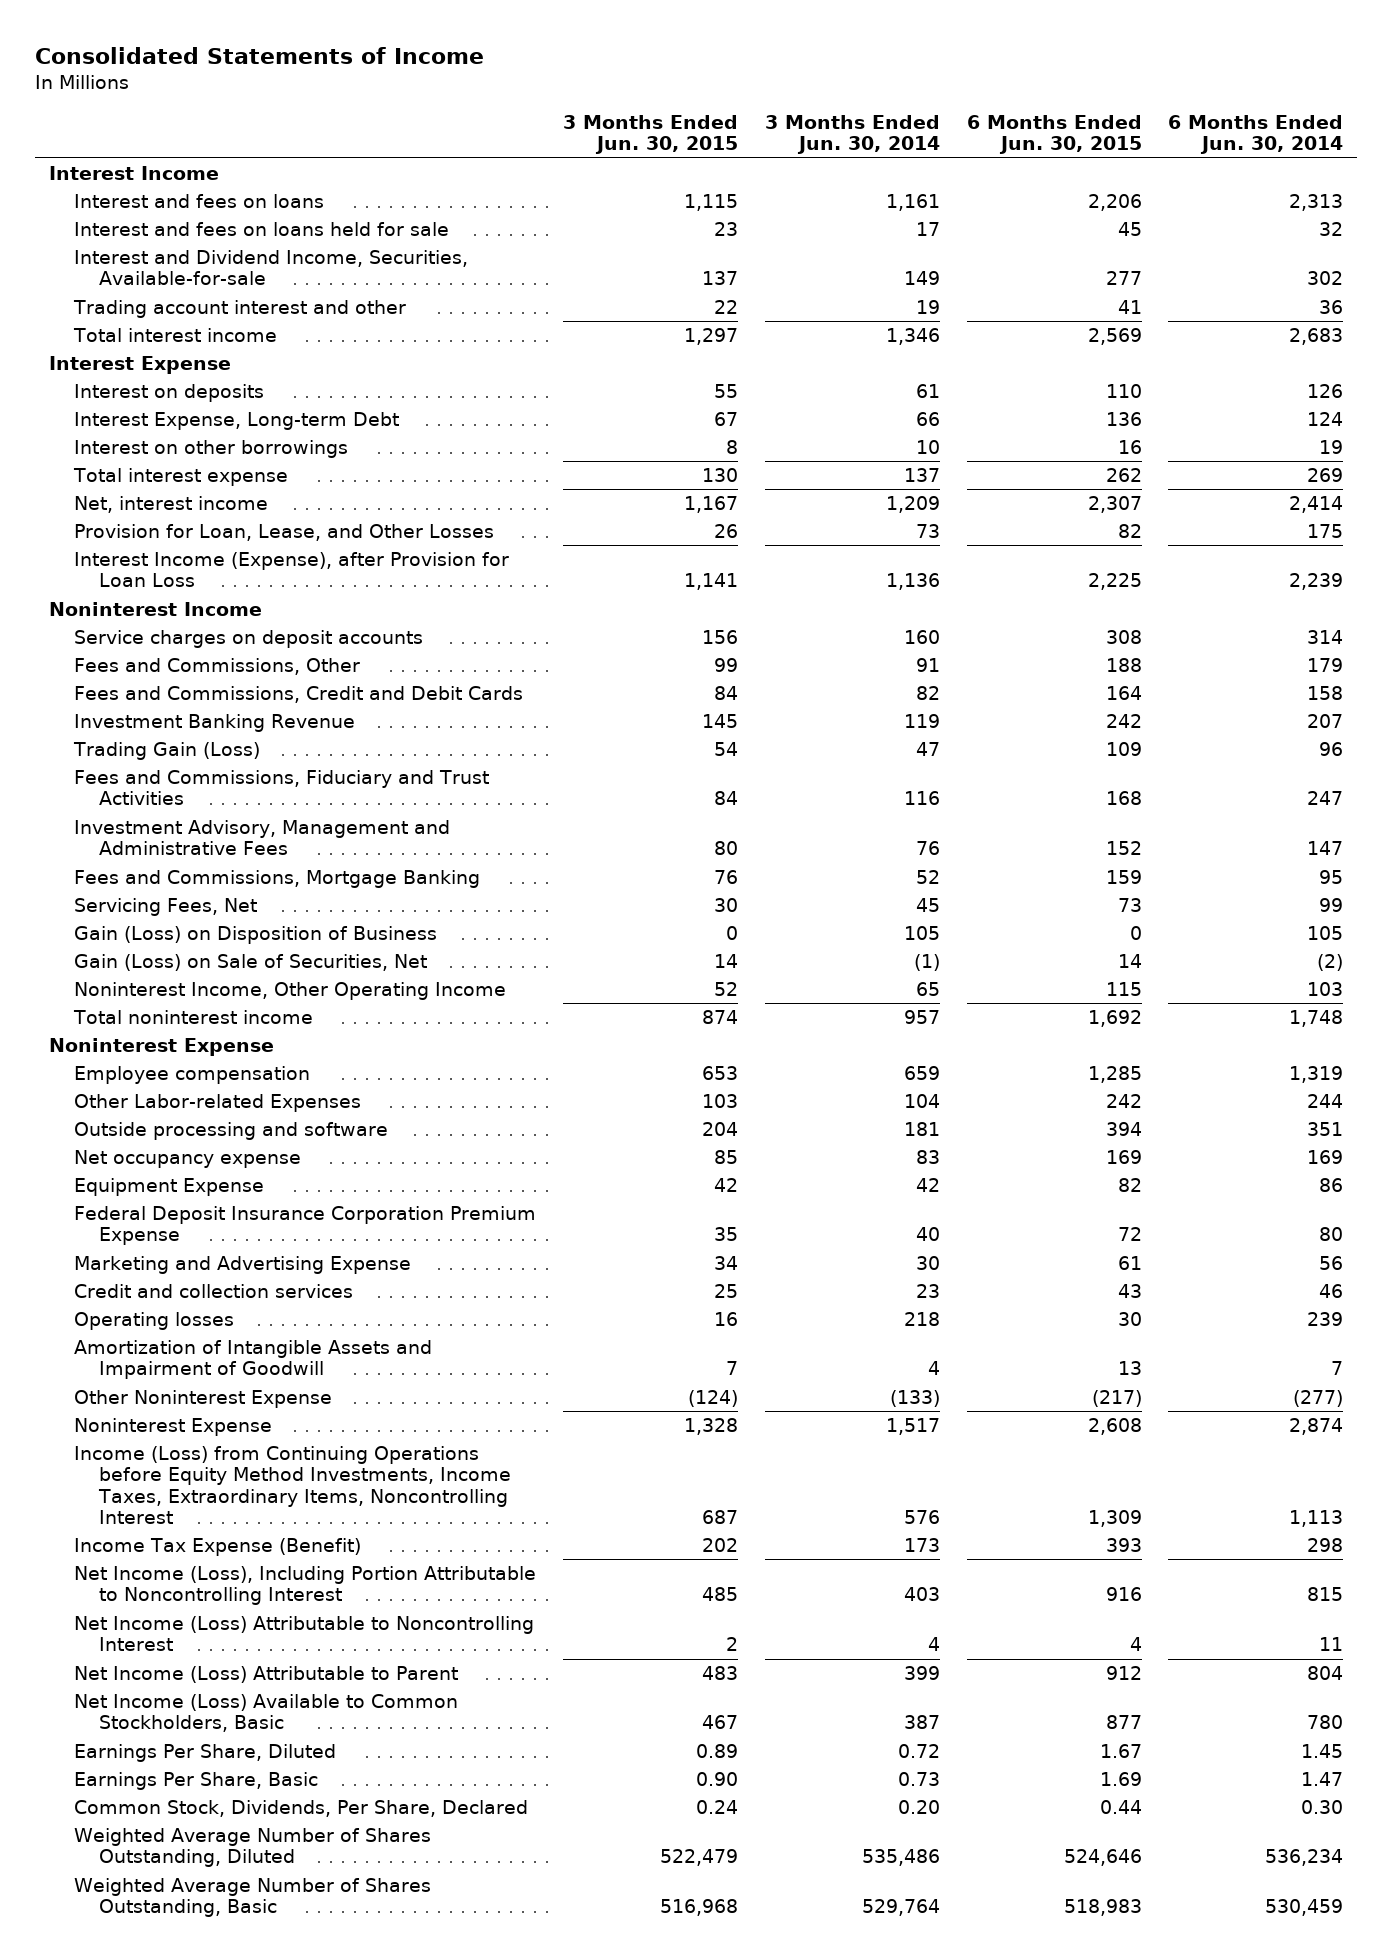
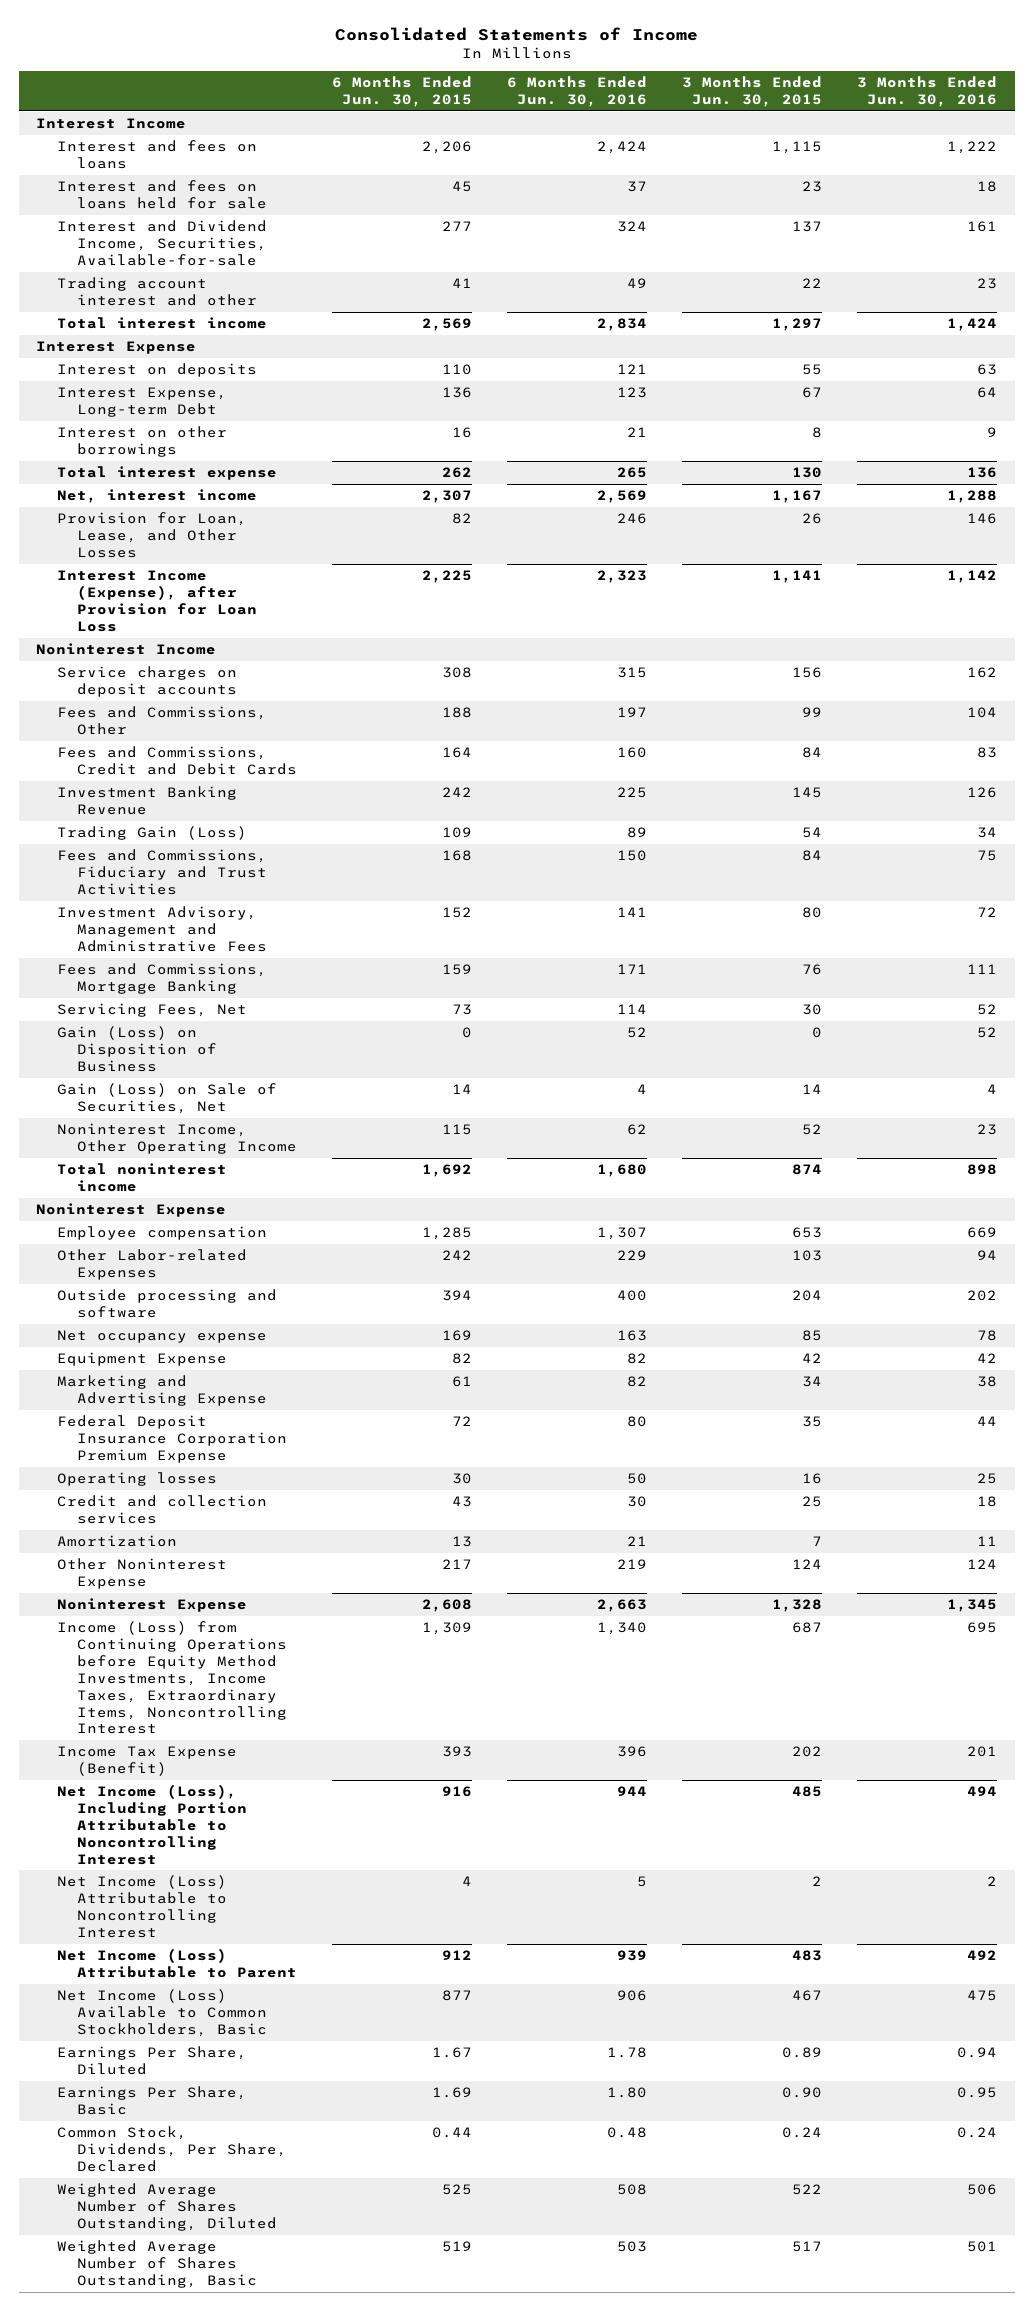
- | 3 Months Ended Jun. 30, 2015 | 3 Months Ended Jun. 30, 2014 | 6 Months Ended Jun. 30, 2015 | 6 Months Ended Jun. 30, 2014
+ | 6 Months Ended Jun. 30, 2015 | 6 Months Ended Jun. 30, 2016 | 3 Months Ended Jun. 30, 2015 | 3 Months Ended Jun. 30, 2016
moved down: Federal Deposit Insurance Corporation Premium Expense | 72 | 80 | 35 | 44
- Amortization of Intangible Assets and Impairment of Goodwill | 7 | 4 | 13 | 7
- Other Noninterest Expense | (124) | (133) | (217) | (277)
moved down: Credit and collection services | 43 | 30 | 25 | 18
+ Amortization | 13 | 21 | 7 | 11
+ Other Noninterest Expense | 217 | 219 | 124 | 124
- Weighted Average Number of Shares Outstanding, Diluted | 522,479 | 535,486 | 524,646 | 536,234
- Weighted Average Number of Shares Outstanding, Basic | 516,968 | 529,764 | 518,983 | 530,459
+ Weighted Average Number of Shares Outstanding, Diluted | 525 | 508 | 522 | 506
+ Weighted Average Number of Shares Outstanding, Basic | 519 | 503 | 517 | 501

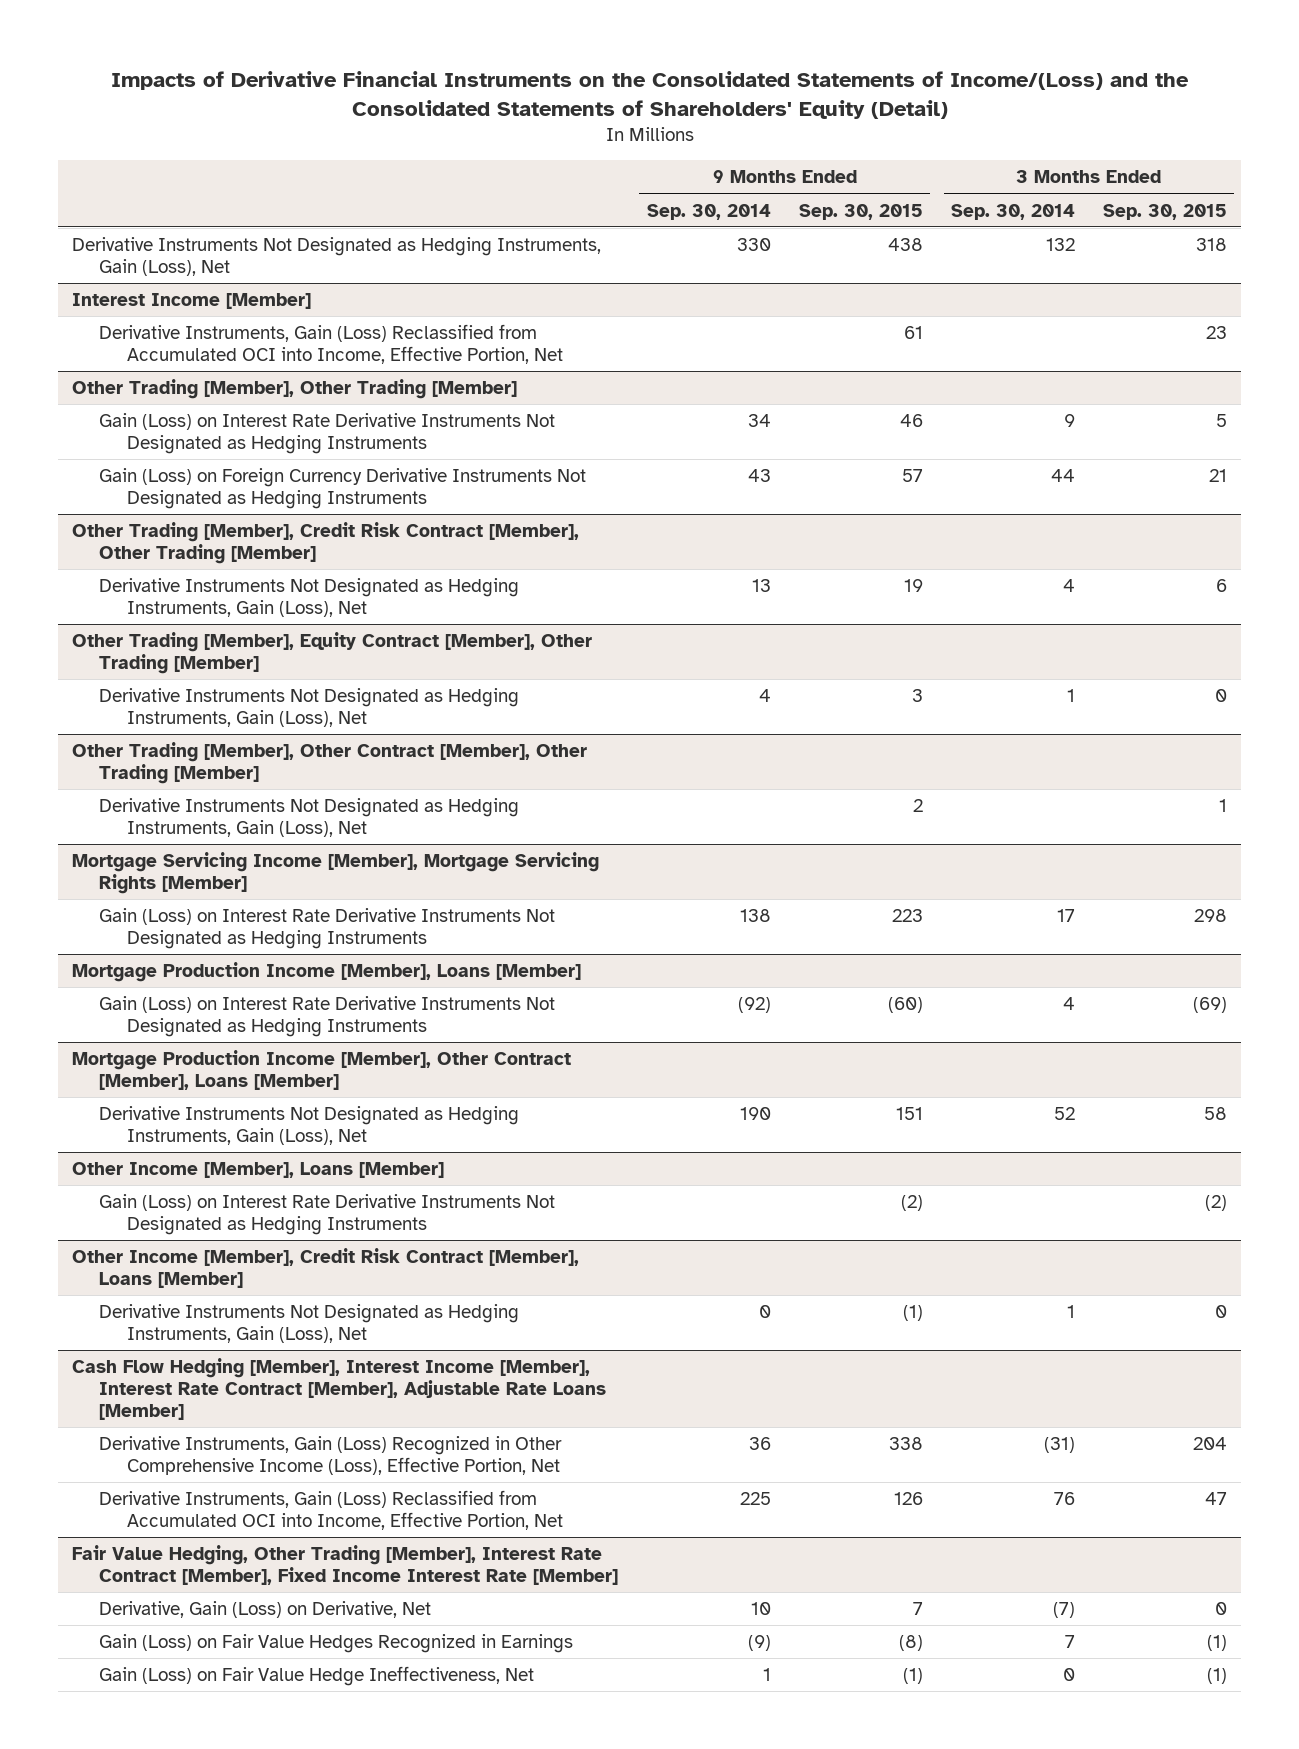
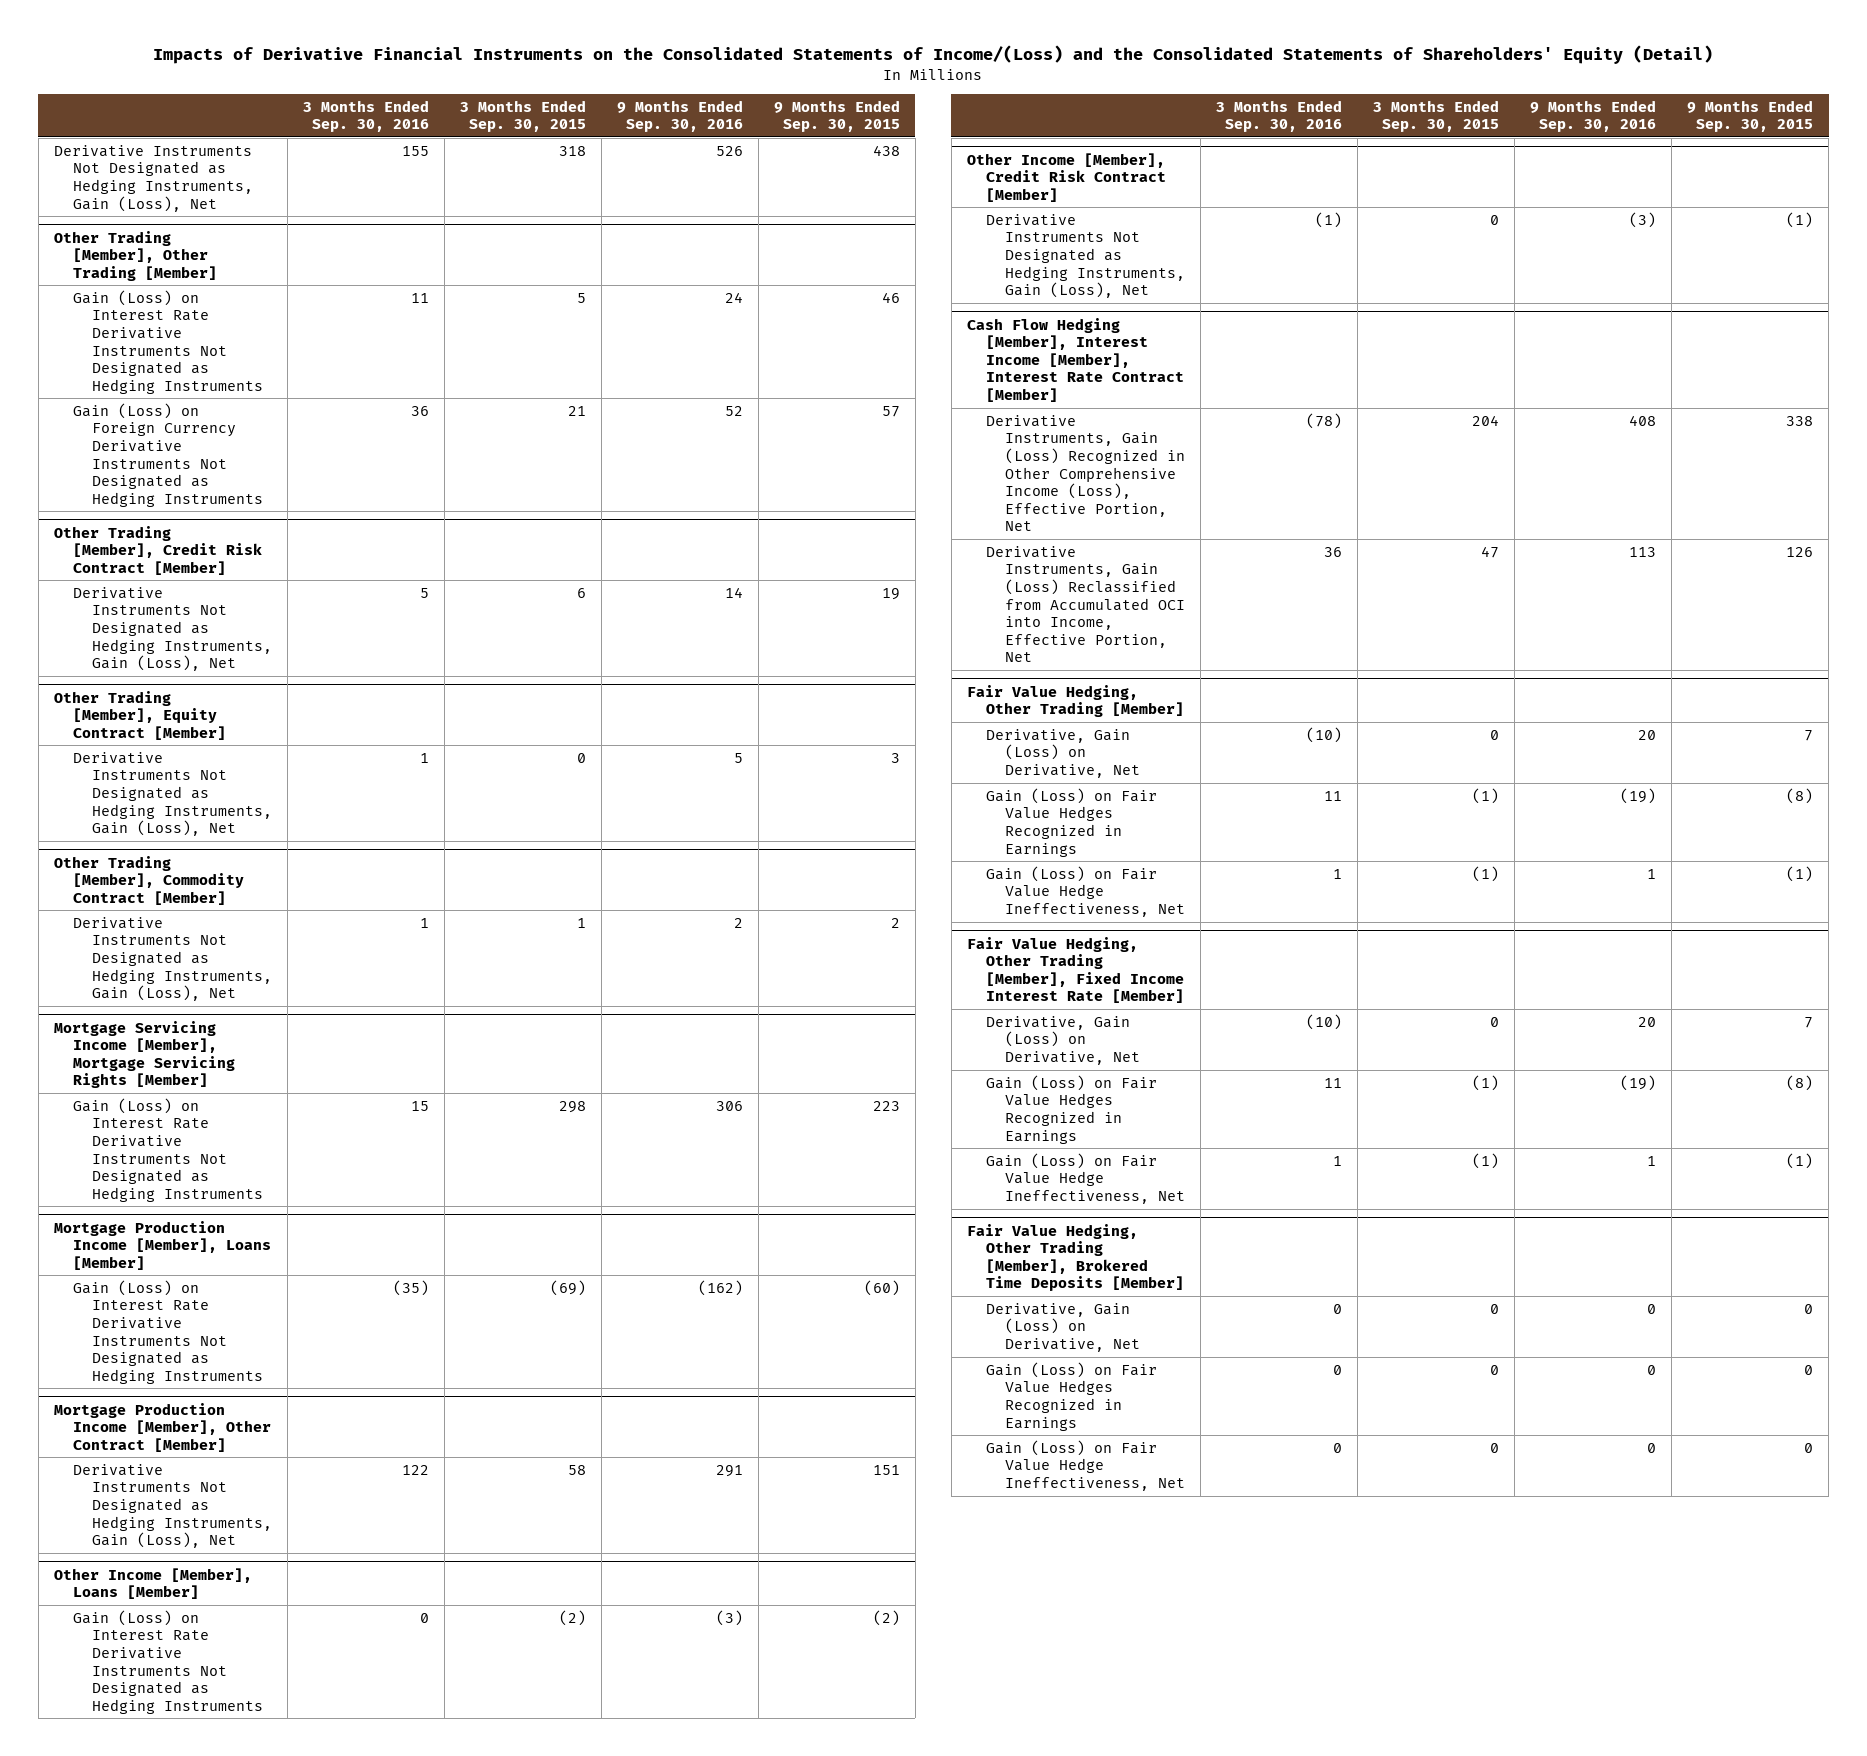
- | 9 Months Ended Sep. 30, 2014 | 9 Months Ended Sep. 30, 2015 | 3 Months Ended Sep. 30, 2014 | 3 Months Ended Sep. 30, 2015
+ | 3 Months Ended Sep. 30, 2016 | 3 Months Ended Sep. 30, 2015 | 9 Months Ended Sep. 30, 2016 | 9 Months Ended Sep. 30, 2015
- Interest Income [Member]
- Derivative Instruments, Gain (Loss) Reclassified from Accumulated OCI into Income, Effective Portion, Net | | 61 | | 23
- Other Trading [Member], Credit Risk Contract [Member], Other Trading [Member]
+ Other Trading [Member], Credit Risk Contract [Member]
- Other Trading [Member], Equity Contract [Member], Other Trading [Member]
+ Other Trading [Member], Equity Contract [Member]
- Other Trading [Member], Other Contract [Member], Other Trading [Member]
+ Other Trading [Member], Commodity Contract [Member]
- Mortgage Production Income [Member], Other Contract [Member], Loans [Member]
+ Mortgage Production Income [Member], Other Contract [Member]
- Other Income [Member], Credit Risk Contract [Member], Loans [Member]
+ Other Income [Member], Credit Risk Contract [Member]
- Cash Flow Hedging [Member], Interest Income [Member], Interest Rate Contract [Member], Adjustable Rate Loans [Member]
+ Cash Flow Hedging [Member], Interest Income [Member], Interest Rate Contract [Member]
- Fair Value Hedging, Other Trading [Member], Interest Rate Contract [Member], Fixed Income Interest Rate [Member]
+ Fair Value Hedging, Other Trading [Member]
+ Fair Value Hedging, Other Trading [Member], Fixed Income Interest Rate [Member]
+ Derivative, Gain (Loss) on Derivative, Net | (10) | 0 | 20 | 7
+ Gain (Loss) on Fair Value Hedges Recognized in Earnings | 11 | (1) | (19) | (8)
+ Gain (Loss) on Fair Value Hedge Ineffectiveness, Net | 1 | (1) | 1 | (1)
+ Fair Value Hedging, Other Trading [Member], Brokered Time Deposits [Member]
+ Derivative, Gain (Loss) on Derivative, Net | 0 | 0 | 0 | 0
+ Gain (Loss) on Fair Value Hedges Recognized in Earnings | 0 | 0 | 0 | 0
+ Gain (Loss) on Fair Value Hedge Ineffectiveness, Net | 0 | 0 | 0 | 0

